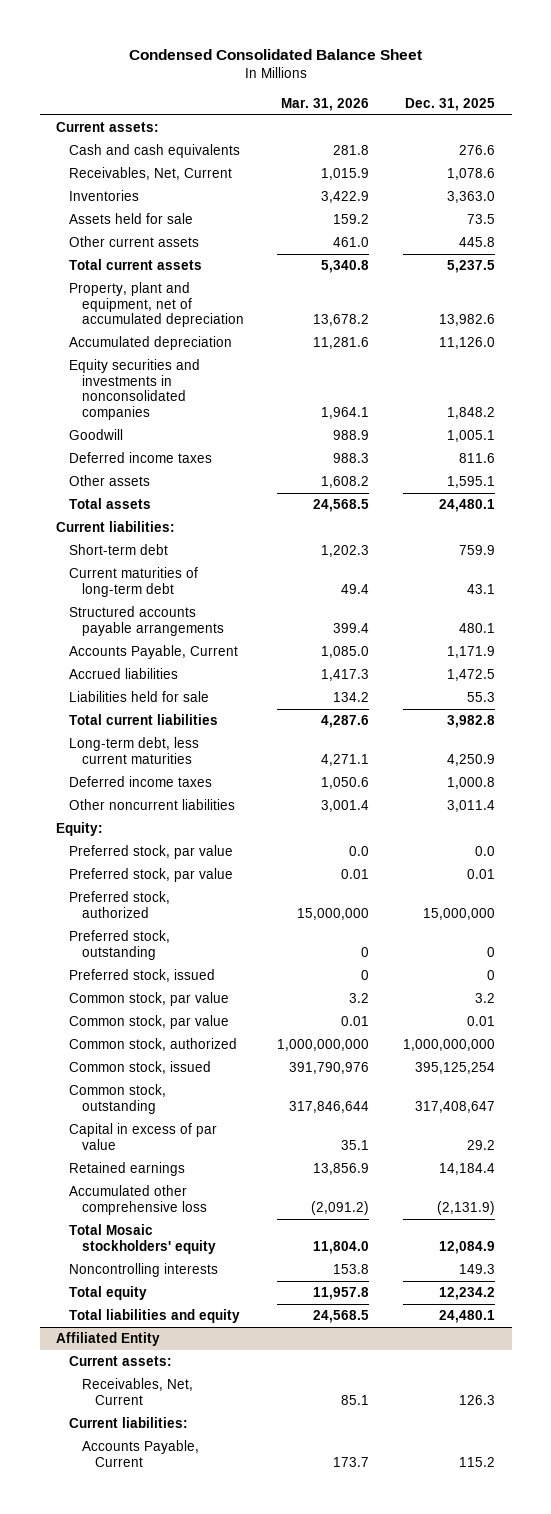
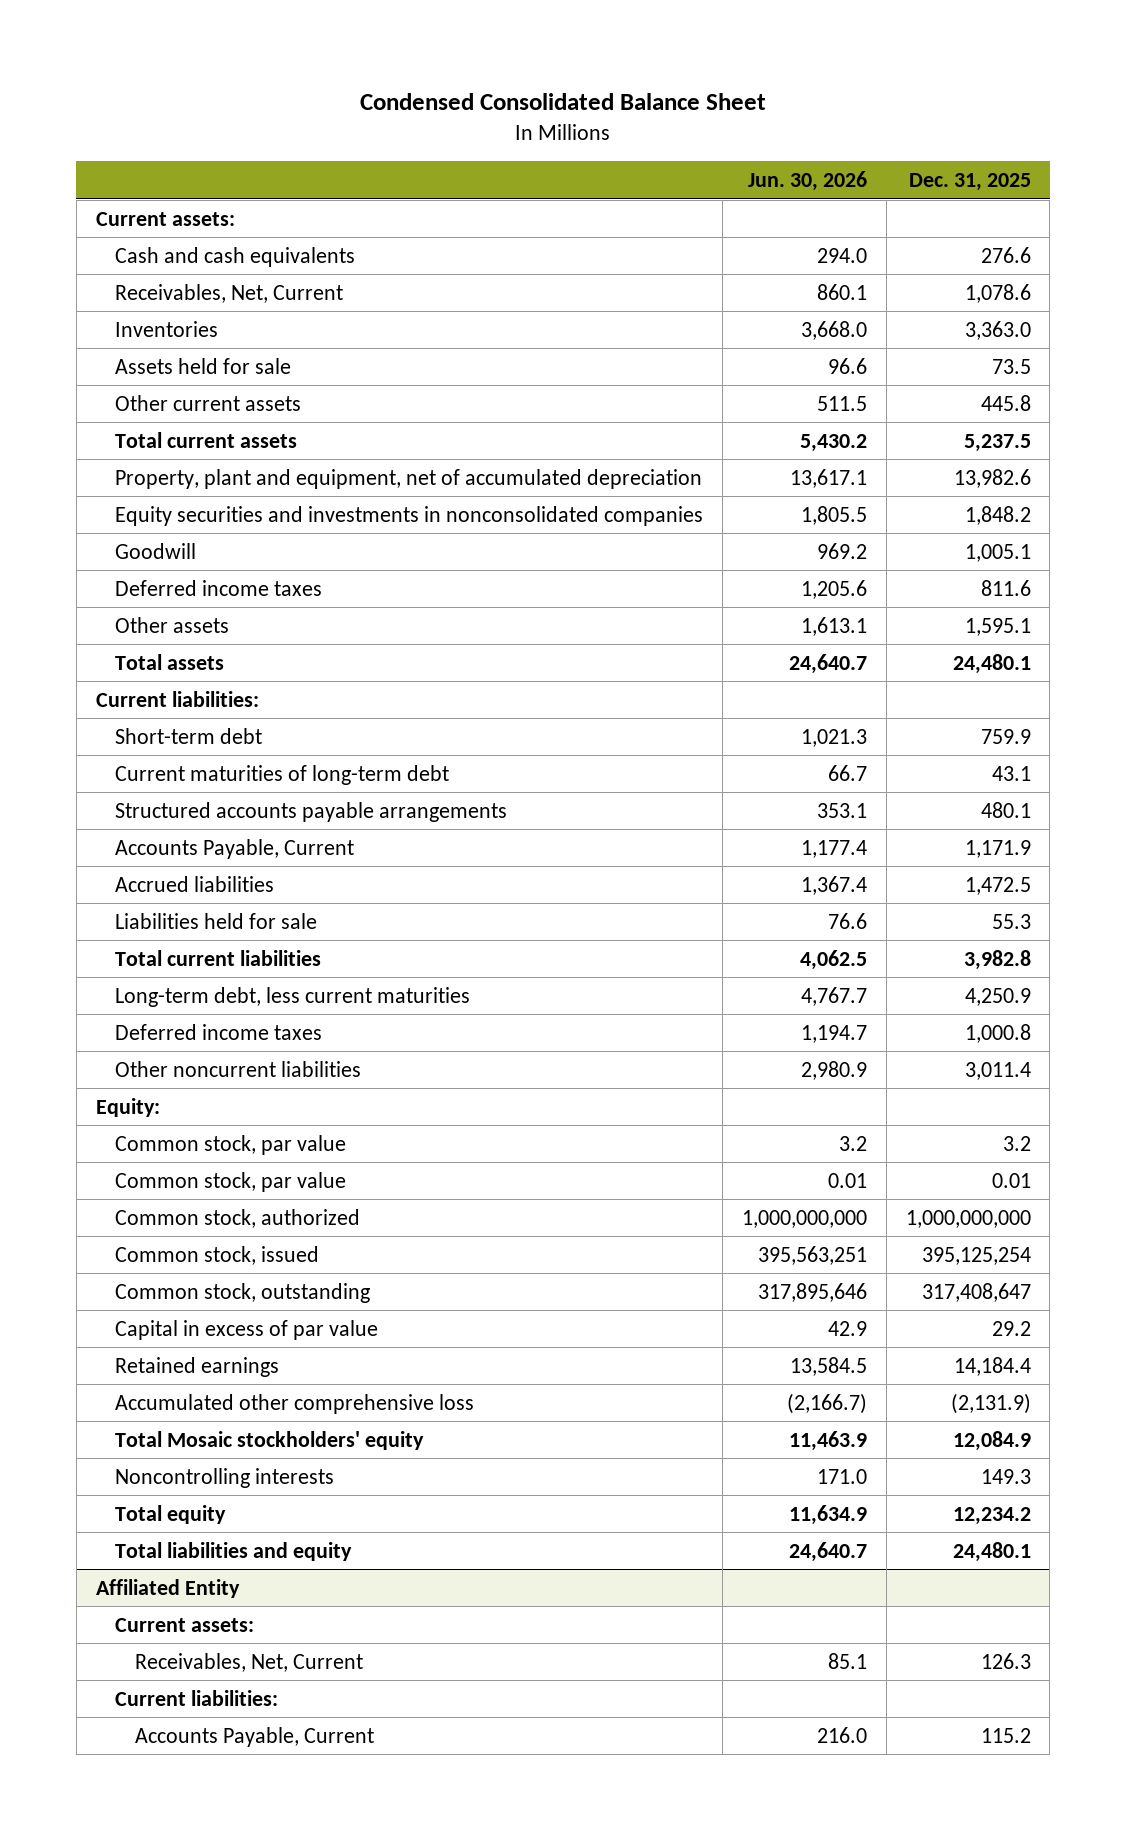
- | Mar. 31, 2026 | Dec. 31, 2025
+ | Jun. 30, 2026 | Dec. 31, 2025
- Accumulated depreciation | 11,281.6 | 11,126.0
- Preferred stock, par value | 0.0 | 0.0
- Preferred stock, par value | 0.01 | 0.01
- Preferred stock, authorized | 15,000,000 | 15,000,000
- Preferred stock, outstanding | 0 | 0
- Preferred stock, issued | 0 | 0

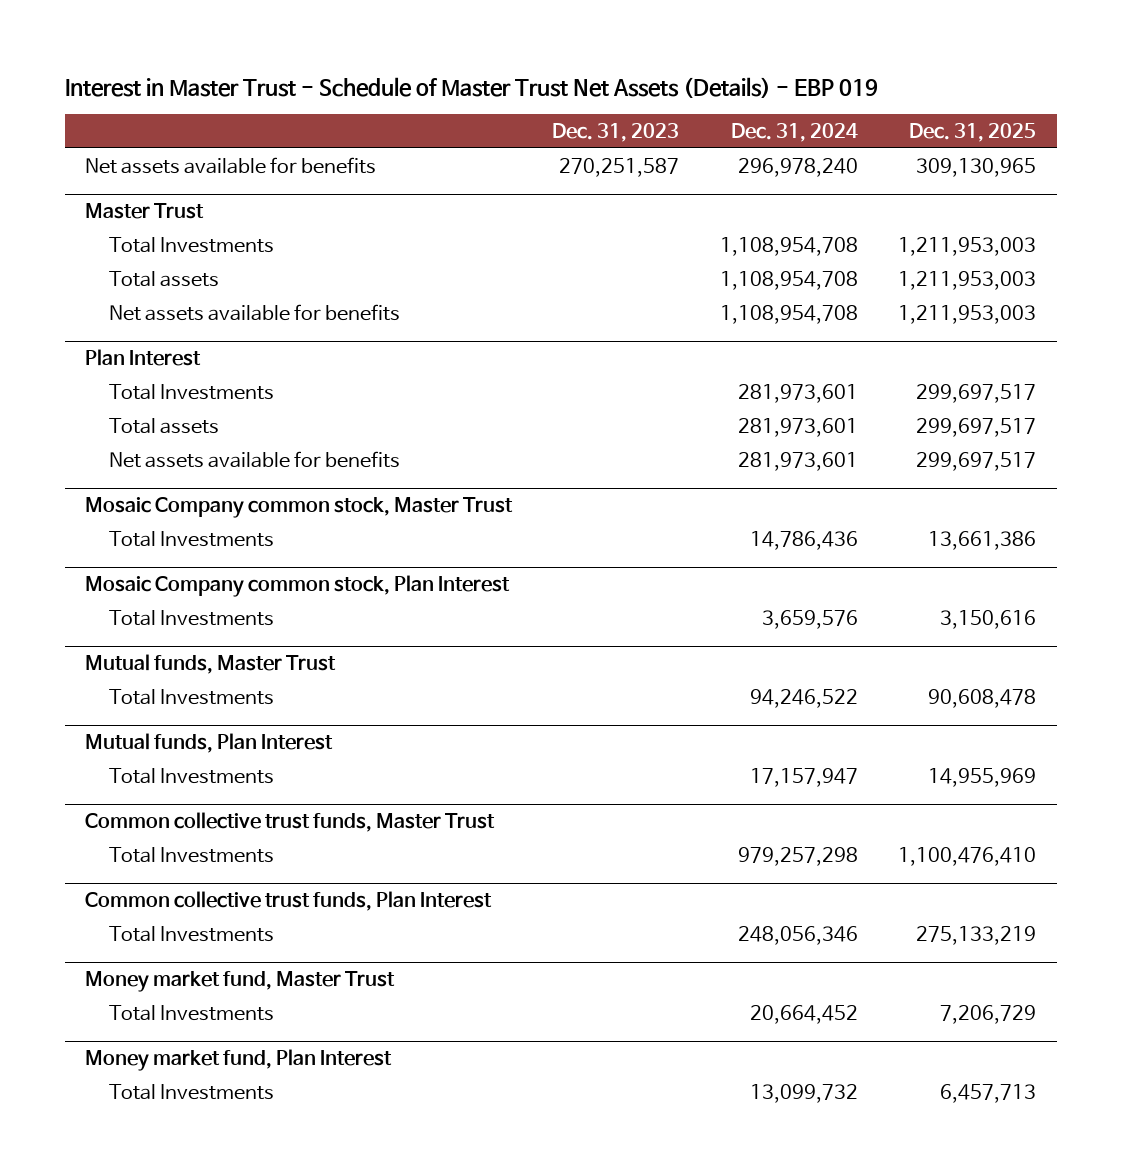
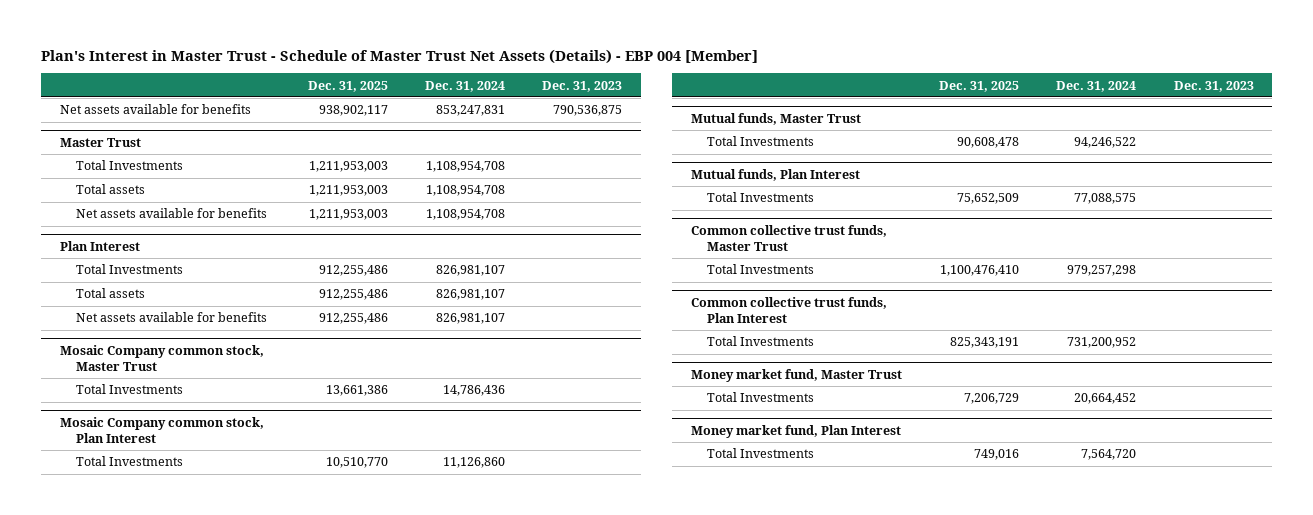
- Interest in Master Trust - Schedule of Master Trust Net Assets (Details) - EBP 019
+ Plan's Interest in Master Trust - Schedule of Master Trust Net Assets (Details) - EBP 004 [Member]
- | Dec. 31, 2023 | Dec. 31, 2024 | Dec. 31, 2025
+ | Dec. 31, 2025 | Dec. 31, 2024 | Dec. 31, 2023
- Net assets available for benefits | 270,251,587 | 296,978,240 | 309,130,965
+ Net assets available for benefits | 938,902,117 | 853,247,831 | 790,536,875
@ Plan Interest
- Total Investments | | 281,973,601 | 299,697,517
- Total assets | | 281,973,601 | 299,697,517
- Net assets available for benefits | | 281,973,601 | 299,697,517
+ Total Investments | 912,255,486 | 826,981,107 |
+ Total assets | 912,255,486 | 826,981,107 |
+ Net assets available for benefits | 912,255,486 | 826,981,107 |
@ Mosaic Company common stock, Plan Interest
- Total Investments | | 3,659,576 | 3,150,616
+ Total Investments | 10,510,770 | 11,126,860 |
@ Mutual funds, Plan Interest
- Total Investments | | 17,157,947 | 14,955,969
+ Total Investments | 75,652,509 | 77,088,575 |
@ Common collective trust funds, Plan Interest
- Total Investments | | 248,056,346 | 275,133,219
+ Total Investments | 825,343,191 | 731,200,952 |
@ Money market fund, Plan Interest
- Total Investments | | 13,099,732 | 6,457,713
+ Total Investments | 749,016 | 7,564,720 |

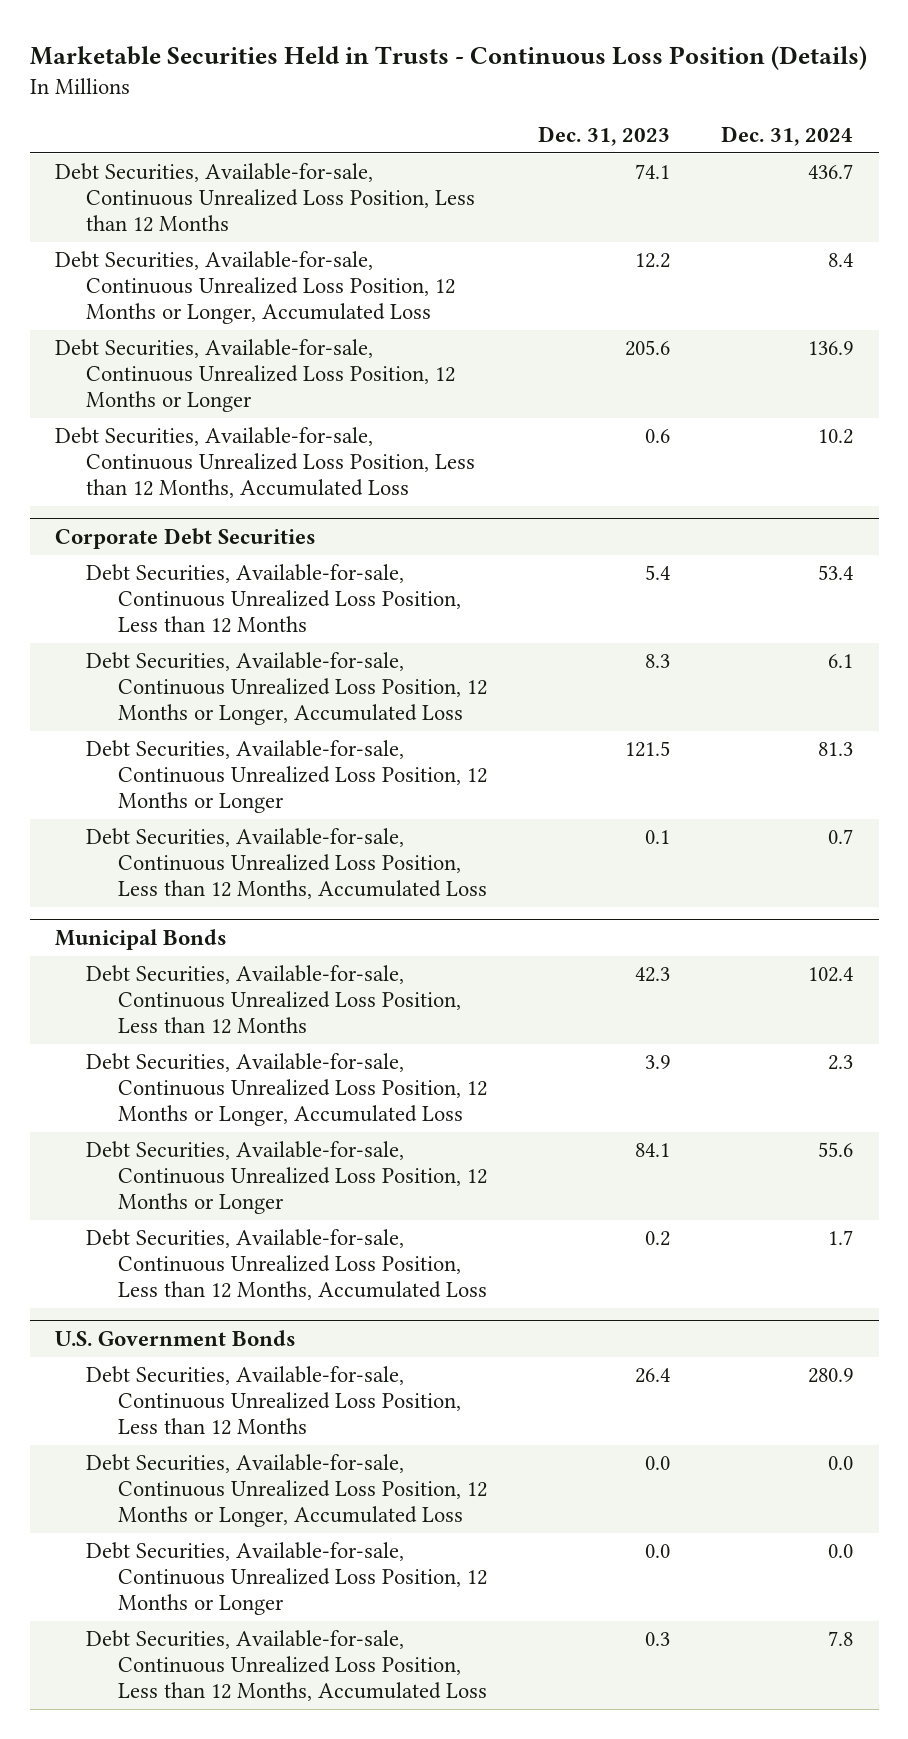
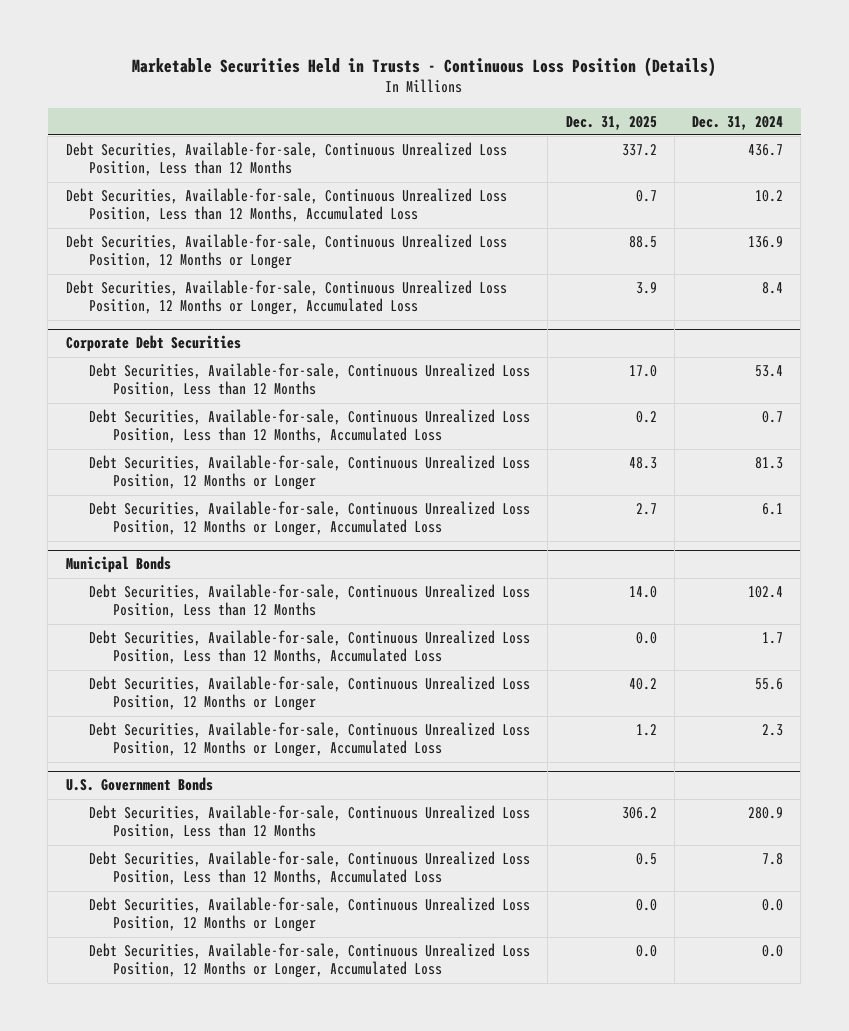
- | Dec. 31, 2023 | Dec. 31, 2024
+ | Dec. 31, 2025 | Dec. 31, 2024
moved down: Debt Securities, Available-for-sale, Continuous Unrealized Loss Position, 12 Months or Longer | 88.5 | 136.9
moved down: Debt Securities, Available-for-sale, Continuous Unrealized Loss Position, 12 Months or Longer, Accumulated Loss | 3.9 | 8.4
@ Corporate Debt Securities
moved down: Debt Securities, Available-for-sale, Continuous Unrealized Loss Position, 12 Months or Longer | 48.3 | 81.3
moved down: Debt Securities, Available-for-sale, Continuous Unrealized Loss Position, 12 Months or Longer, Accumulated Loss | 2.7 | 6.1
@ Municipal Bonds
moved down: Debt Securities, Available-for-sale, Continuous Unrealized Loss Position, 12 Months or Longer | 40.2 | 55.6
moved down: Debt Securities, Available-for-sale, Continuous Unrealized Loss Position, 12 Months or Longer, Accumulated Loss | 1.2 | 2.3
@ U.S. Government Bonds
moved down: Debt Securities, Available-for-sale, Continuous Unrealized Loss Position, 12 Months or Longer | 0.0 | 0.0
moved down: Debt Securities, Available-for-sale, Continuous Unrealized Loss Position, 12 Months or Longer, Accumulated Loss | 0.0 | 0.0

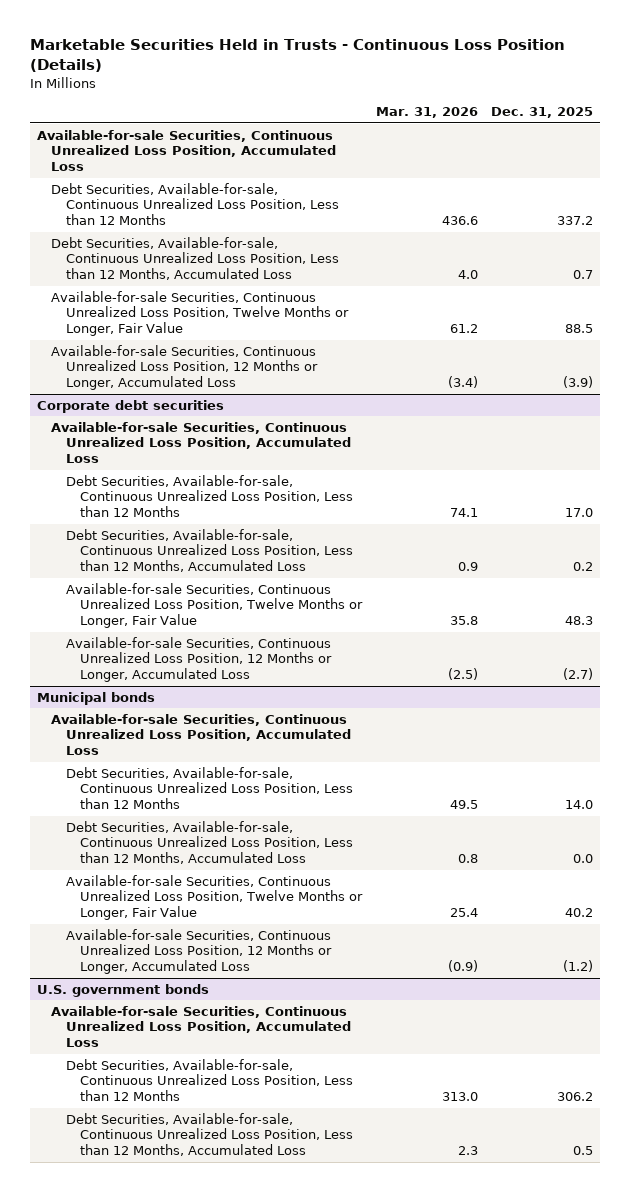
- | Dec. 31, 2025 | Dec. 31, 2024
+ | Mar. 31, 2026 | Dec. 31, 2025
+ Available-for-sale Securities, Continuous Unrealized Loss Position, Accumulated Loss
- Debt Securities, Available-for-sale, Continuous Unrealized Loss Position, 12 Months or Longer | 88.5 | 136.9
- Debt Securities, Available-for-sale, Continuous Unrealized Loss Position, 12 Months or Longer, Accumulated Loss | 3.9 | 8.4
- Corporate Debt Securities
+ Available-for-sale Securities, Continuous Unrealized Loss Position, Twelve Months or Longer, Fair Value | 61.2 | 88.5
+ Available-for-sale Securities, Continuous Unrealized Loss Position, 12 Months or Longer, Accumulated Loss | (3.4) | (3.9)
+ Corporate debt securities
+ Available-for-sale Securities, Continuous Unrealized Loss Position, Accumulated Loss
- Debt Securities, Available-for-sale, Continuous Unrealized Loss Position, 12 Months or Longer | 48.3 | 81.3
- Debt Securities, Available-for-sale, Continuous Unrealized Loss Position, 12 Months or Longer, Accumulated Loss | 2.7 | 6.1
- Municipal Bonds
+ Available-for-sale Securities, Continuous Unrealized Loss Position, Twelve Months or Longer, Fair Value | 35.8 | 48.3
+ Available-for-sale Securities, Continuous Unrealized Loss Position, 12 Months or Longer, Accumulated Loss | (2.5) | (2.7)
+ Municipal bonds
+ Available-for-sale Securities, Continuous Unrealized Loss Position, Accumulated Loss
- Debt Securities, Available-for-sale, Continuous Unrealized Loss Position, 12 Months or Longer | 40.2 | 55.6
- Debt Securities, Available-for-sale, Continuous Unrealized Loss Position, 12 Months or Longer, Accumulated Loss | 1.2 | 2.3
- U.S. Government Bonds
+ Available-for-sale Securities, Continuous Unrealized Loss Position, Twelve Months or Longer, Fair Value | 25.4 | 40.2
+ Available-for-sale Securities, Continuous Unrealized Loss Position, 12 Months or Longer, Accumulated Loss | (0.9) | (1.2)
+ U.S. government bonds
+ Available-for-sale Securities, Continuous Unrealized Loss Position, Accumulated Loss
- Debt Securities, Available-for-sale, Continuous Unrealized Loss Position, 12 Months or Longer | 0.0 | 0.0
- Debt Securities, Available-for-sale, Continuous Unrealized Loss Position, 12 Months or Longer, Accumulated Loss | 0.0 | 0.0

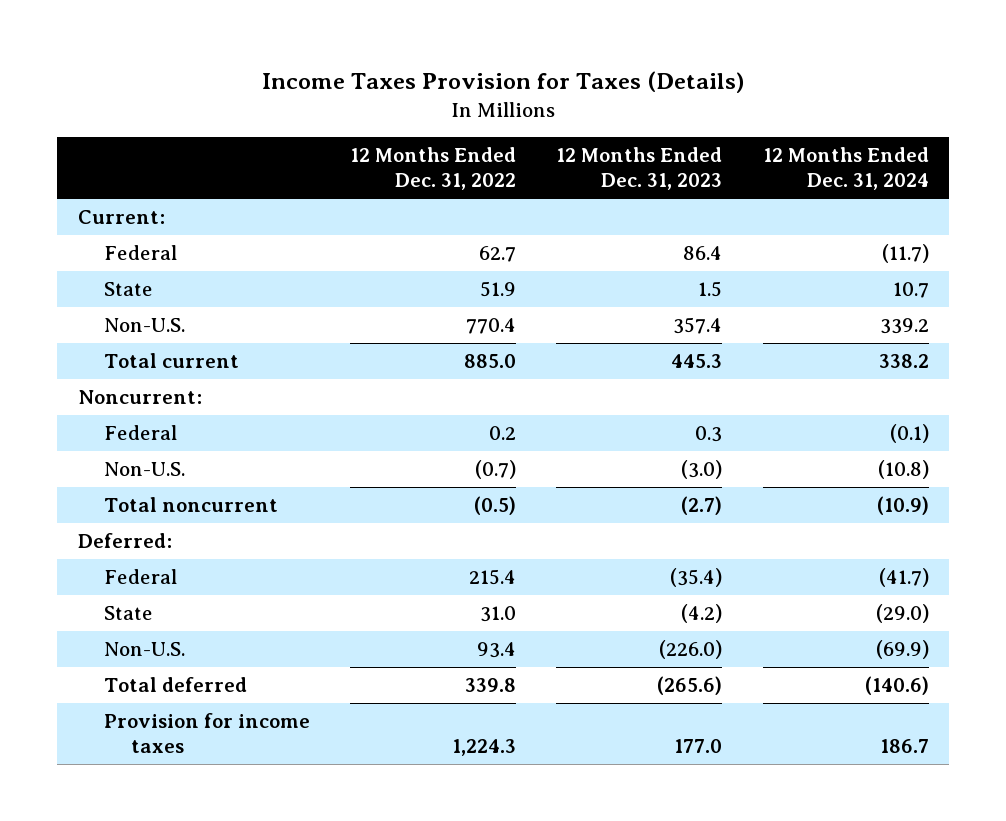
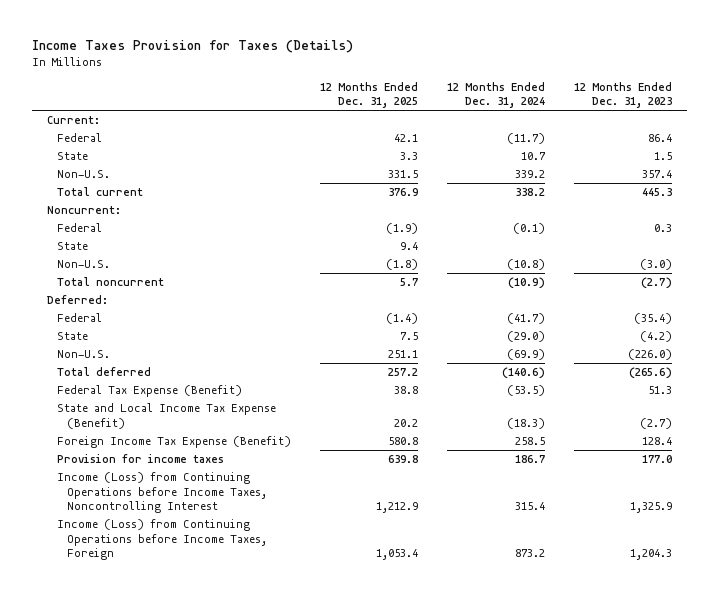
- | 12 Months Ended Dec. 31, 2022 | 12 Months Ended Dec. 31, 2023 | 12 Months Ended Dec. 31, 2024
+ | 12 Months Ended Dec. 31, 2025 | 12 Months Ended Dec. 31, 2024 | 12 Months Ended Dec. 31, 2023
+ State | 9.4 | |
+ Federal Tax Expense (Benefit) | 38.8 | (53.5) | 51.3
+ State and Local Income Tax Expense (Benefit) | 20.2 | (18.3) | (2.7)
+ Foreign Income Tax Expense (Benefit) | 580.8 | 258.5 | 128.4
+ Income (Loss) from Continuing Operations before Income Taxes, Noncontrolling Interest | 1,212.9 | 315.4 | 1,325.9
+ Income (Loss) from Continuing Operations before Income Taxes, Foreign | 1,053.4 | 873.2 | 1,204.3

